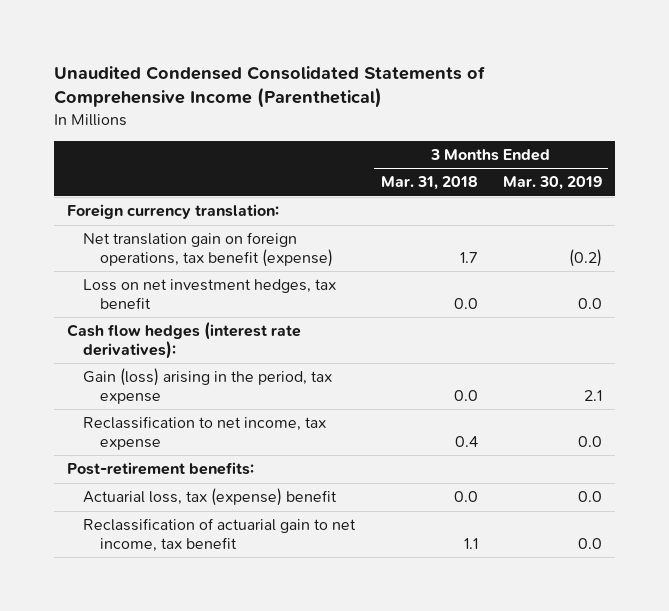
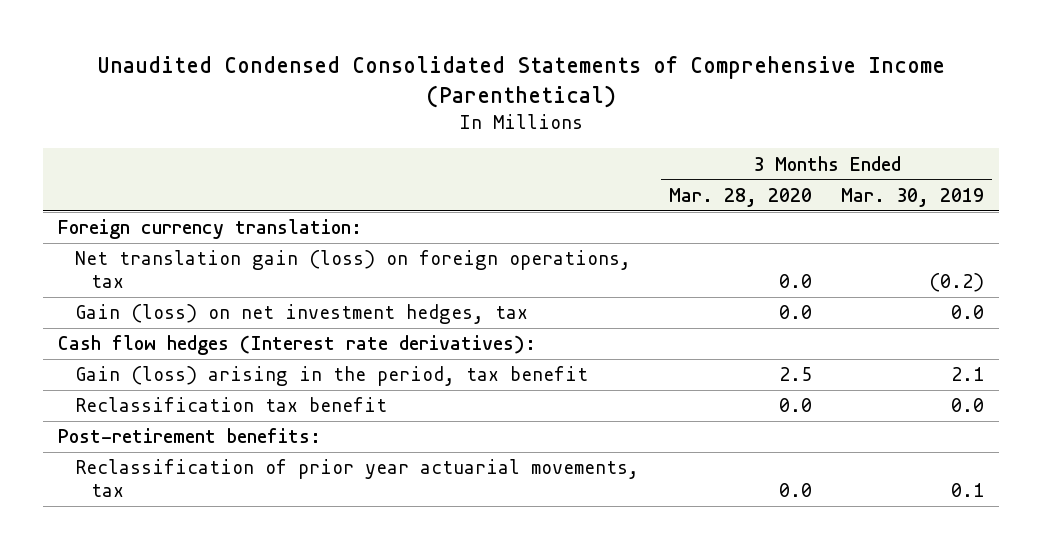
- | 3 Months Ended Mar. 31, 2018 | 3 Months Ended Mar. 30, 2019
+ | 3 Months Ended Mar. 28, 2020 | 3 Months Ended Mar. 30, 2019
- Net translation gain on foreign operations, tax benefit (expense) | 1.7 | (0.2)
- Loss on net investment hedges, tax benefit | 0.0 | 0.0
- Cash flow hedges (interest rate derivatives):
- Gain (loss) arising in the period, tax expense | 0.0 | 2.1
- Reclassification to net income, tax expense | 0.4 | 0.0
+ Net translation gain (loss) on foreign operations, tax | 0.0 | (0.2)
+ Gain (loss) on net investment hedges, tax | 0.0 | 0.0
+ Cash flow hedges (Interest rate derivatives):
+ Gain (loss) arising in the period, tax benefit | 2.5 | 2.1
+ Reclassification tax benefit | 0.0 | 0.0
- Actuarial loss, tax (expense) benefit | 0.0 | 0.0
- Reclassification of actuarial gain to net income, tax benefit | 1.1 | 0.0
+ Reclassification of prior year actuarial movements, tax | 0.0 | 0.1

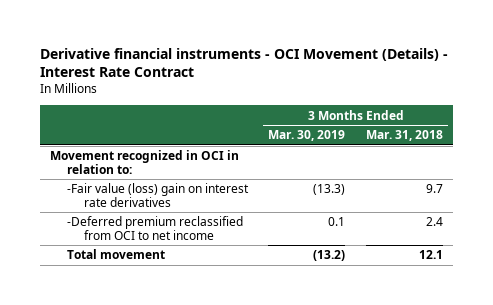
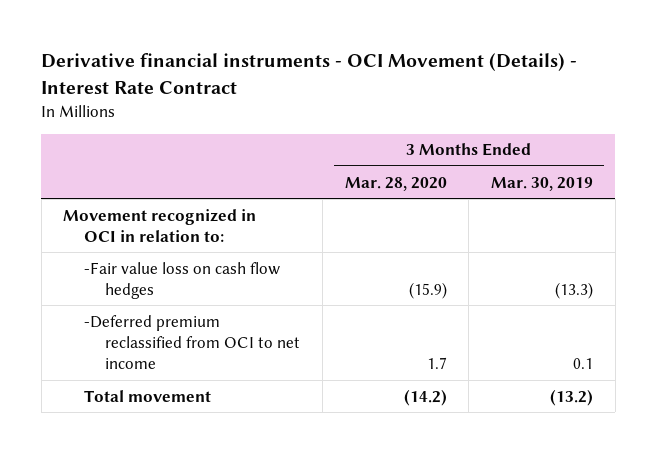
- | 3 Months Ended Mar. 30, 2019 | 3 Months Ended Mar. 31, 2018
+ | 3 Months Ended Mar. 28, 2020 | 3 Months Ended Mar. 30, 2019
- -Fair value (loss) gain on interest rate derivatives | (13.3) | 9.7
+ -Fair value loss on cash flow hedges | (15.9) | (13.3)

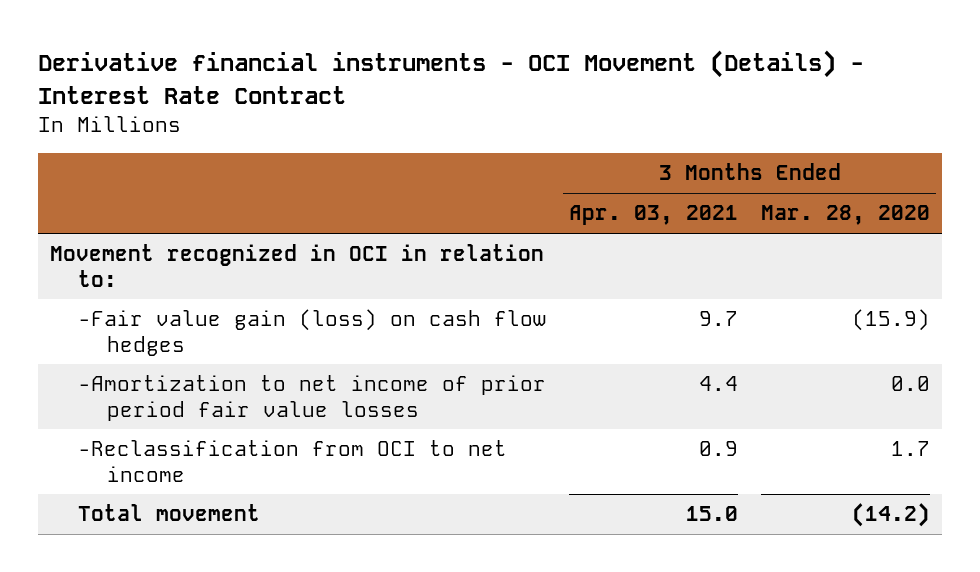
- | 3 Months Ended Mar. 28, 2020 | 3 Months Ended Mar. 30, 2019
+ | 3 Months Ended Apr. 03, 2021 | 3 Months Ended Mar. 28, 2020
- -Fair value loss on cash flow hedges | (15.9) | (13.3)
- -Deferred premium reclassified from OCI to net income | 1.7 | 0.1
+ -Fair value gain (loss) on cash flow hedges | 9.7 | (15.9)
+ -Amortization to net income of prior period fair value losses | 4.4 | 0.0
+ -Reclassification from OCI to net income | 0.9 | 1.7

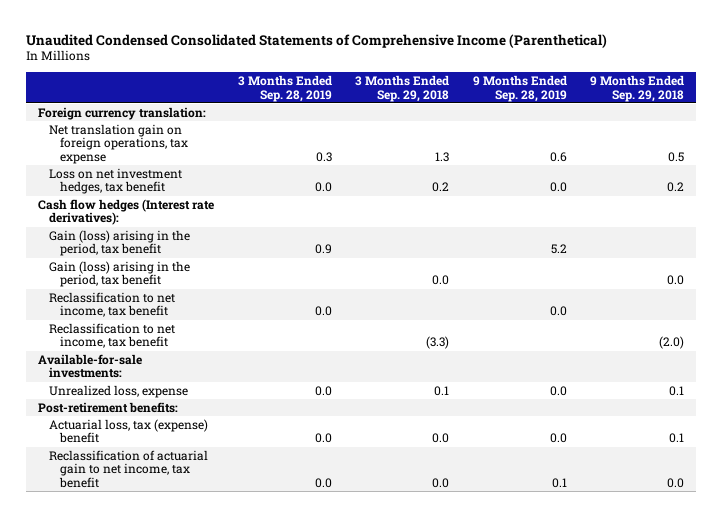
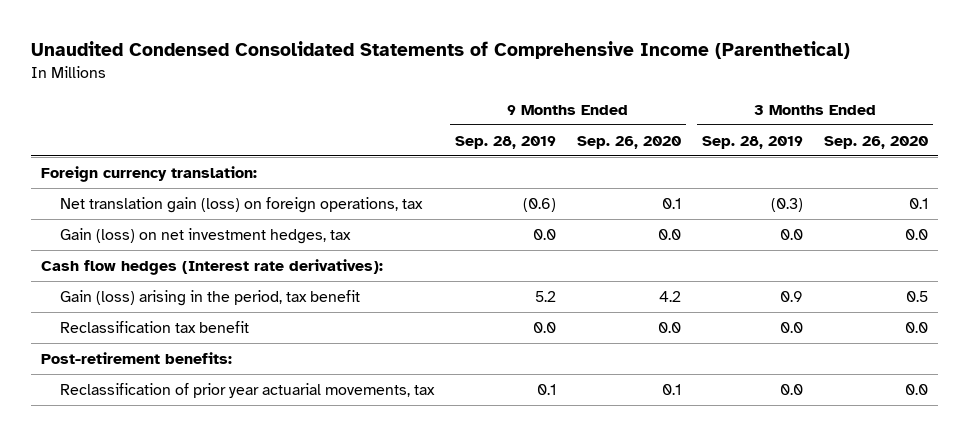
- | 3 Months Ended Sep. 28, 2019 | 3 Months Ended Sep. 29, 2018 | 9 Months Ended Sep. 28, 2019 | 9 Months Ended Sep. 29, 2018
+ | 9 Months Ended Sep. 28, 2019 | 9 Months Ended Sep. 26, 2020 | 3 Months Ended Sep. 28, 2019 | 3 Months Ended Sep. 26, 2020
- Net translation gain on foreign operations, tax expense | 0.3 | 1.3 | 0.6 | 0.5
- Loss on net investment hedges, tax benefit | 0.0 | 0.2 | 0.0 | 0.2
+ Net translation gain (loss) on foreign operations, tax | (0.6) | 0.1 | (0.3) | 0.1
+ Gain (loss) on net investment hedges, tax | 0.0 | 0.0 | 0.0 | 0.0
- Gain (loss) arising in the period, tax benefit | | 0.0 | | 0.0
- Reclassification to net income, tax benefit | 0.0 | | 0.0 |
- Reclassification to net income, tax benefit | | (3.3) | | (2.0)
- Available-for-sale investments:
- Unrealized loss, expense | 0.0 | 0.1 | 0.0 | 0.1
+ Reclassification tax benefit | 0.0 | 0.0 | 0.0 | 0.0
- Actuarial loss, tax (expense) benefit | 0.0 | 0.0 | 0.0 | 0.1
- Reclassification of actuarial gain to net income, tax benefit | 0.0 | 0.0 | 0.1 | 0.0
+ Reclassification of prior year actuarial movements, tax | 0.1 | 0.1 | 0.0 | 0.0

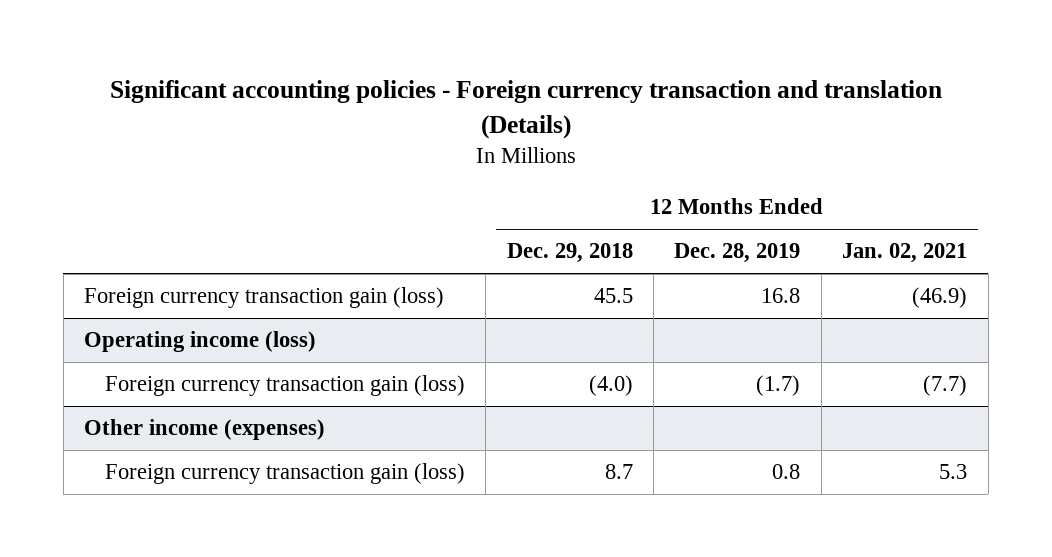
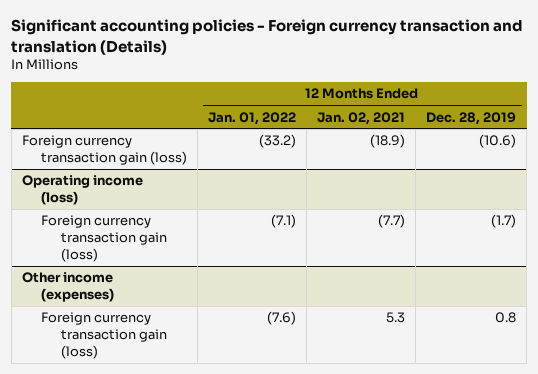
- | 12 Months Ended Dec. 29, 2018 | 12 Months Ended Dec. 28, 2019 | 12 Months Ended Jan. 02, 2021
+ | 12 Months Ended Jan. 01, 2022 | 12 Months Ended Jan. 02, 2021 | 12 Months Ended Dec. 28, 2019
- Foreign currency transaction gain (loss) | 45.5 | 16.8 | (46.9)
+ Foreign currency transaction gain (loss) | (33.2) | (18.9) | (10.6)

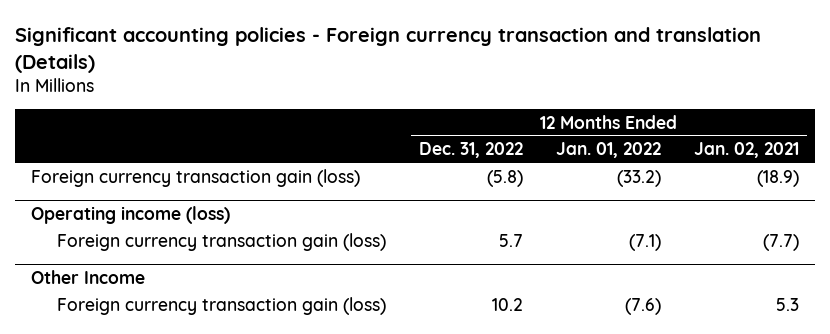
- | 12 Months Ended Jan. 01, 2022 | 12 Months Ended Jan. 02, 2021 | 12 Months Ended Dec. 28, 2019
+ | 12 Months Ended Dec. 31, 2022 | 12 Months Ended Jan. 01, 2022 | 12 Months Ended Jan. 02, 2021
- Other income (expenses)
+ Other Income

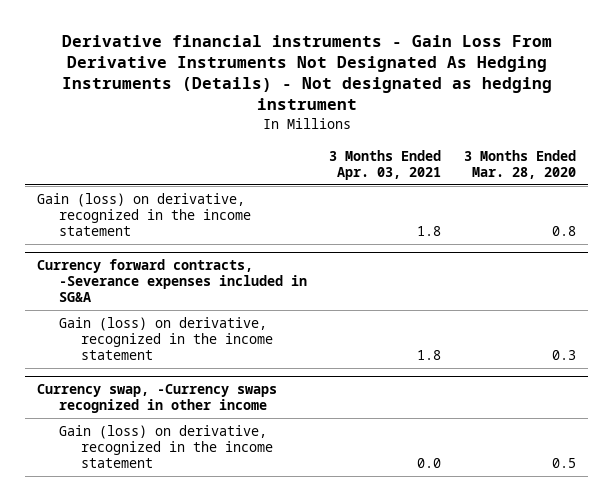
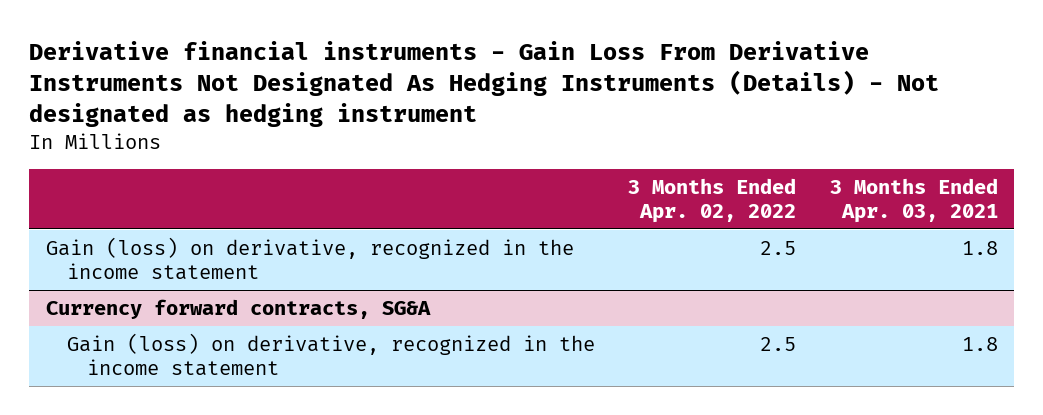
- | 3 Months Ended Apr. 03, 2021 | 3 Months Ended Mar. 28, 2020
+ | 3 Months Ended Apr. 02, 2022 | 3 Months Ended Apr. 03, 2021
- Currency forward contracts, -Severance expenses included in SG&A
+ Currency forward contracts, SG&A
- Currency swap, -Currency swaps recognized in other income
- Gain (loss) on derivative, recognized in the income statement | 0.0 | 0.5

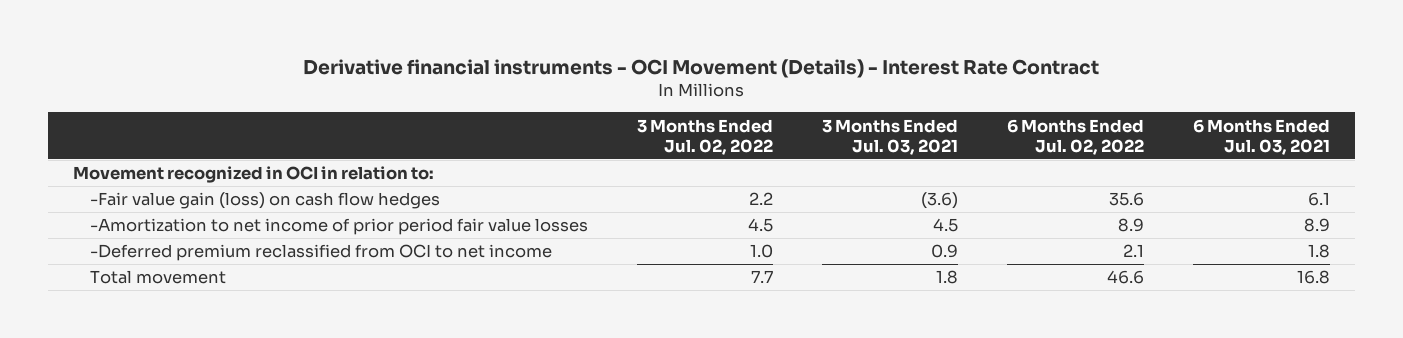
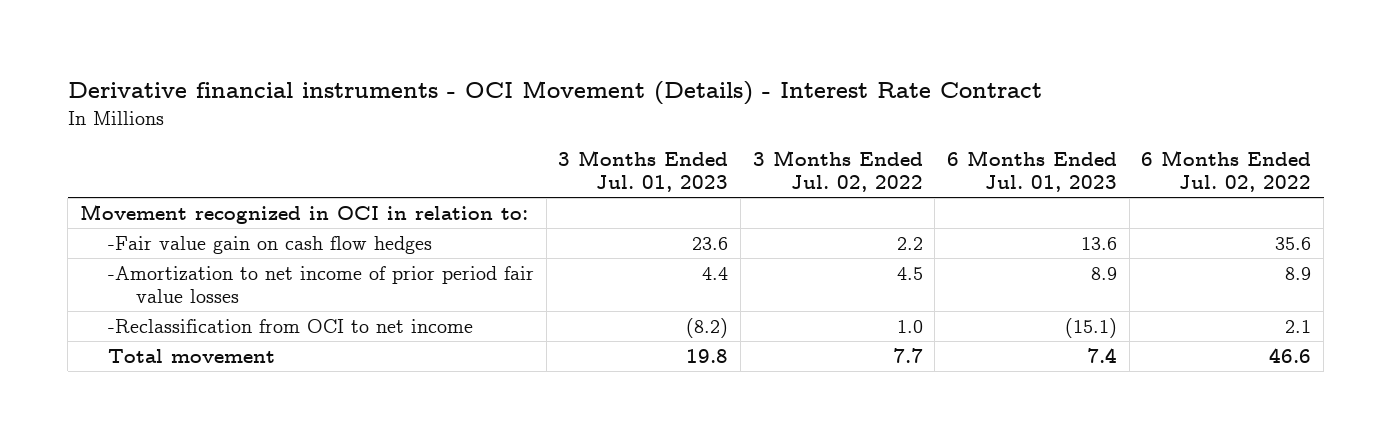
- | 3 Months Ended Jul. 02, 2022 | 3 Months Ended Jul. 03, 2021 | 6 Months Ended Jul. 02, 2022 | 6 Months Ended Jul. 03, 2021
+ | 3 Months Ended Jul. 01, 2023 | 3 Months Ended Jul. 02, 2022 | 6 Months Ended Jul. 01, 2023 | 6 Months Ended Jul. 02, 2022
- -Fair value gain (loss) on cash flow hedges | 2.2 | (3.6) | 35.6 | 6.1
+ -Fair value gain on cash flow hedges | 23.6 | 2.2 | 13.6 | 35.6
- -Deferred premium reclassified from OCI to net income | 1.0 | 0.9 | 2.1 | 1.8
+ -Reclassification from OCI to net income | (8.2) | 1.0 | (15.1) | 2.1

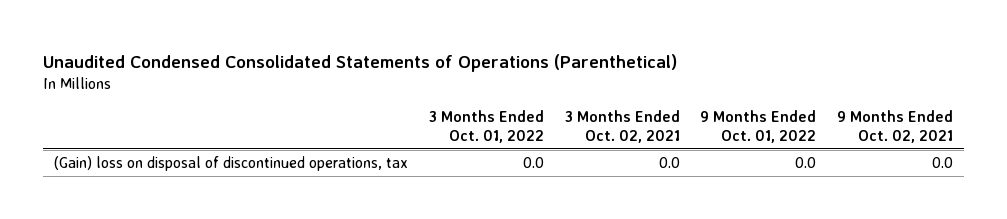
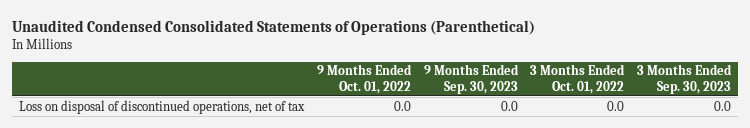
- | 3 Months Ended Oct. 01, 2022 | 3 Months Ended Oct. 02, 2021 | 9 Months Ended Oct. 01, 2022 | 9 Months Ended Oct. 02, 2021
+ | 9 Months Ended Oct. 01, 2022 | 9 Months Ended Sep. 30, 2023 | 3 Months Ended Oct. 01, 2022 | 3 Months Ended Sep. 30, 2023
- (Gain) loss on disposal of discontinued operations, tax | 0.0 | 0.0 | 0.0 | 0.0
+ Loss on disposal of discontinued operations, net of tax | 0.0 | 0.0 | 0.0 | 0.0

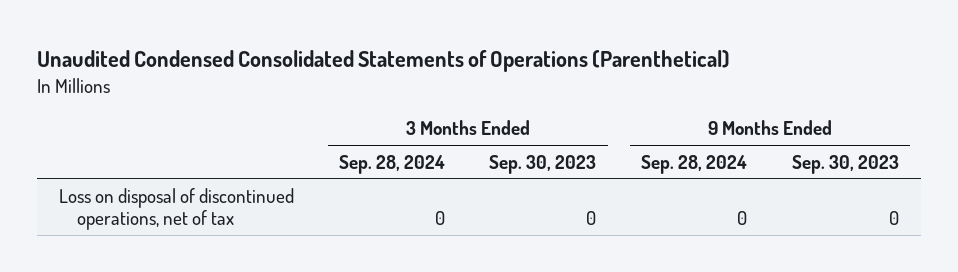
- | 9 Months Ended Oct. 01, 2022 | 9 Months Ended Sep. 30, 2023 | 3 Months Ended Oct. 01, 2022 | 3 Months Ended Sep. 30, 2023
+ | 3 Months Ended Sep. 28, 2024 | 3 Months Ended Sep. 30, 2023 | 9 Months Ended Sep. 28, 2024 | 9 Months Ended Sep. 30, 2023
- Loss on disposal of discontinued operations, net of tax | 0.0 | 0.0 | 0.0 | 0.0
+ Loss on disposal of discontinued operations, net of tax | 0 | 0 | 0 | 0

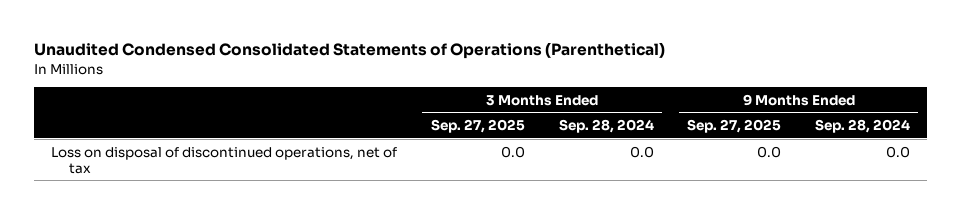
- | 3 Months Ended Sep. 28, 2024 | 3 Months Ended Sep. 30, 2023 | 9 Months Ended Sep. 28, 2024 | 9 Months Ended Sep. 30, 2023
+ | 3 Months Ended Sep. 27, 2025 | 3 Months Ended Sep. 28, 2024 | 9 Months Ended Sep. 27, 2025 | 9 Months Ended Sep. 28, 2024
- Loss on disposal of discontinued operations, net of tax | 0 | 0 | 0 | 0
+ Loss on disposal of discontinued operations, net of tax | 0.0 | 0.0 | 0.0 | 0.0

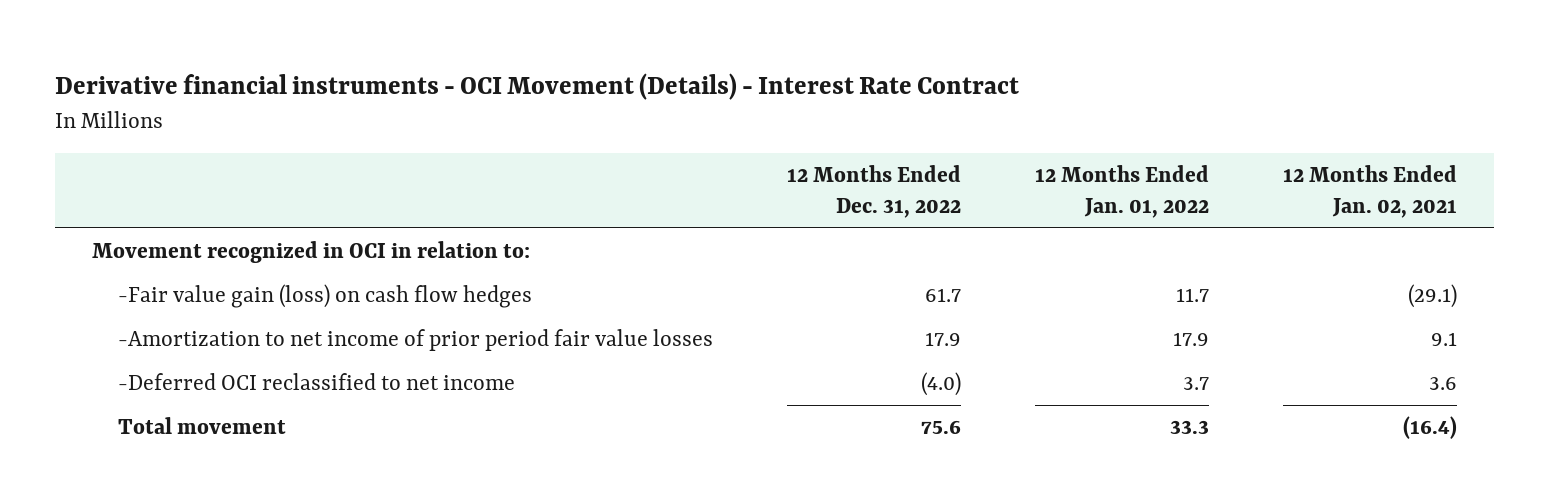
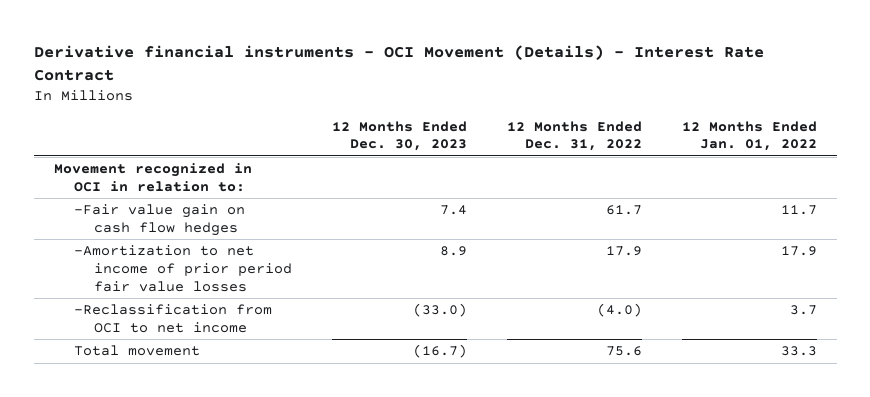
- | 12 Months Ended Dec. 31, 2022 | 12 Months Ended Jan. 01, 2022 | 12 Months Ended Jan. 02, 2021
+ | 12 Months Ended Dec. 30, 2023 | 12 Months Ended Dec. 31, 2022 | 12 Months Ended Jan. 01, 2022
- -Fair value gain (loss) on cash flow hedges | 61.7 | 11.7 | (29.1)
+ -Fair value gain on cash flow hedges | 7.4 | 61.7 | 11.7
- -Deferred OCI reclassified to net income | (4.0) | 3.7 | 3.6
+ -Reclassification from OCI to net income | (33.0) | (4.0) | 3.7

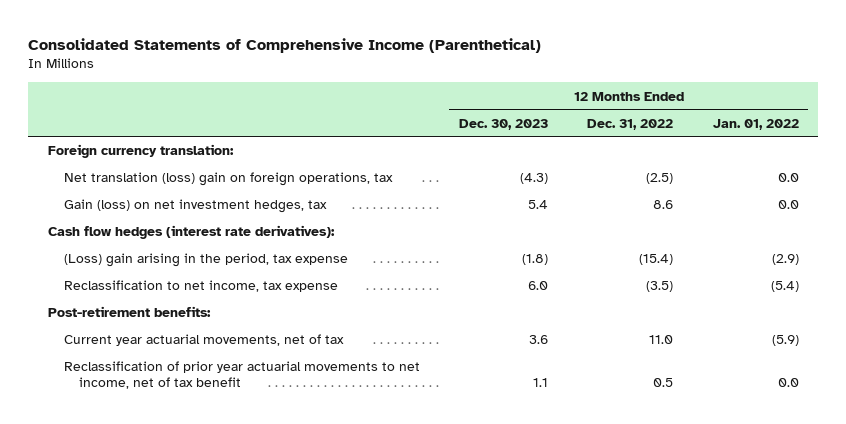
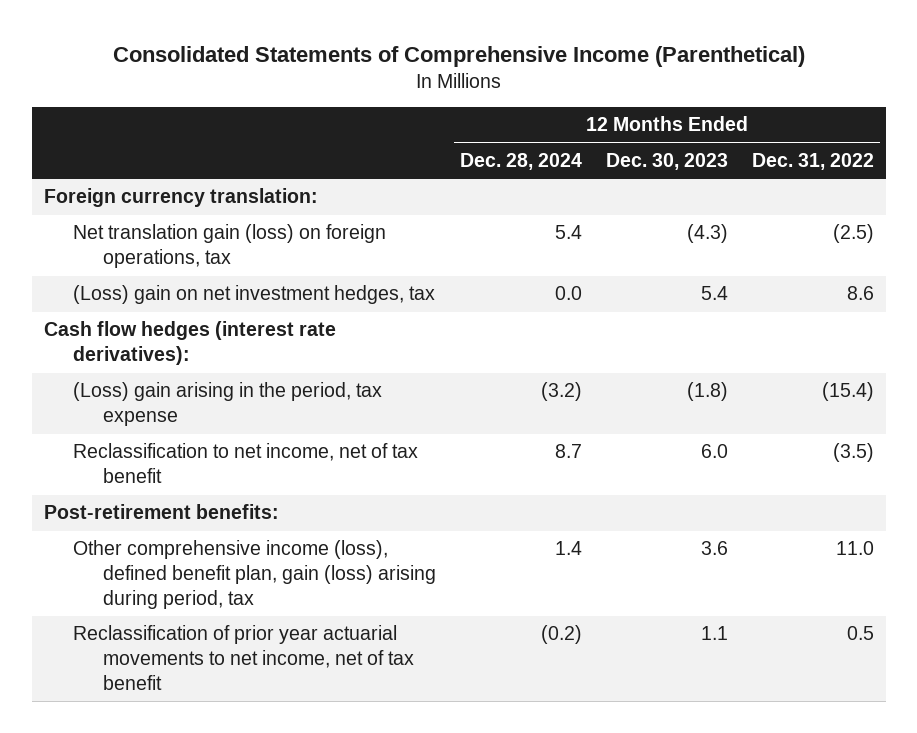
- | 12 Months Ended Dec. 30, 2023 | 12 Months Ended Dec. 31, 2022 | 12 Months Ended Jan. 01, 2022
+ | 12 Months Ended Dec. 28, 2024 | 12 Months Ended Dec. 30, 2023 | 12 Months Ended Dec. 31, 2022
- Net translation (loss) gain on foreign operations, tax | (4.3) | (2.5) | 0.0
- Gain (loss) on net investment hedges, tax | 5.4 | 8.6 | 0.0
+ Net translation gain (loss) on foreign operations, tax | 5.4 | (4.3) | (2.5)
+ (Loss) gain on net investment hedges, tax | 0.0 | 5.4 | 8.6
- Reclassification to net income, tax expense | 6.0 | (3.5) | (5.4)
+ Reclassification to net income, net of tax benefit | 8.7 | 6.0 | (3.5)
- Current year actuarial movements, net of tax | 3.6 | 11.0 | (5.9)
+ Other comprehensive income (loss), defined benefit plan, gain (loss) arising during period, tax | 1.4 | 3.6 | 11.0

